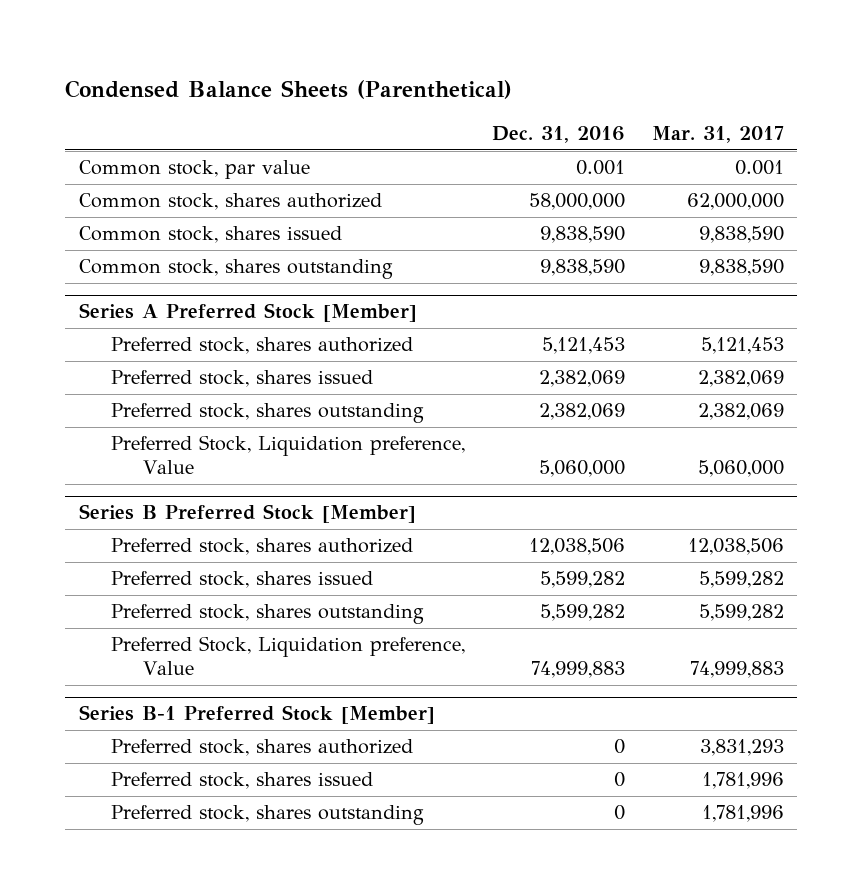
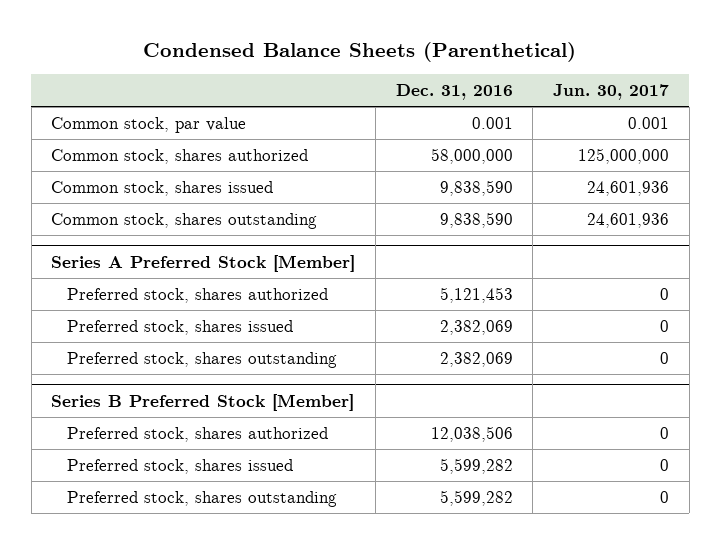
- | Dec. 31, 2016 | Mar. 31, 2017
+ | Dec. 31, 2016 | Jun. 30, 2017
@ Series A Preferred Stock [Member]
- Preferred Stock, Liquidation preference, Value | 5,060,000 | 5,060,000
@ Series B Preferred Stock [Member]
- Preferred Stock, Liquidation preference, Value | 74,999,883 | 74,999,883
- Series B-1 Preferred Stock [Member]
- Preferred stock, shares authorized | 0 | 3,831,293
- Preferred stock, shares issued | 0 | 1,781,996
- Preferred stock, shares outstanding | 0 | 1,781,996

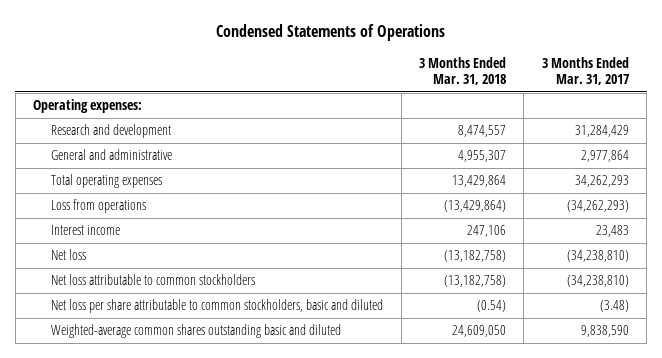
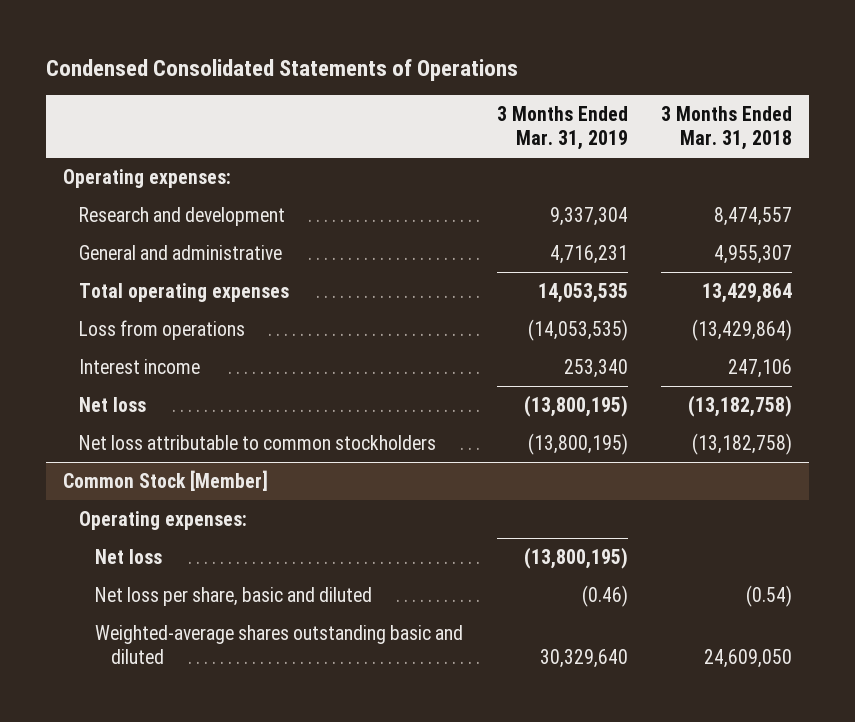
- Condensed Statements of Operations
+ Condensed Consolidated Statements of Operations
- | 3 Months Ended Mar. 31, 2018 | 3 Months Ended Mar. 31, 2017
+ | 3 Months Ended Mar. 31, 2019 | 3 Months Ended Mar. 31, 2018
- Net loss per share attributable to common stockholders, basic and diluted | (0.54) | (3.48)
- Weighted-average common shares outstanding basic and diluted | 24,609,050 | 9,838,590
+ Common Stock [Member]
+ Operating expenses:
+ Net loss | (13,800,195) |
+ Net loss per share, basic and diluted | (0.46) | (0.54)
+ Weighted-average shares outstanding basic and diluted | 30,329,640 | 24,609,050

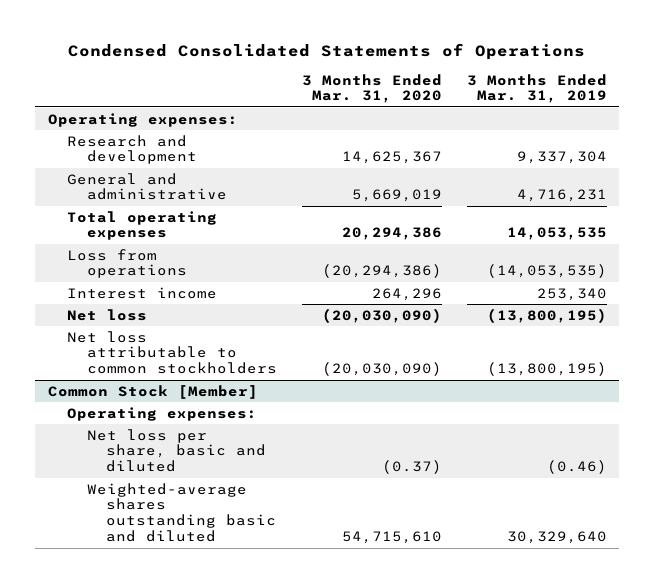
- | 3 Months Ended Mar. 31, 2019 | 3 Months Ended Mar. 31, 2018
+ | 3 Months Ended Mar. 31, 2020 | 3 Months Ended Mar. 31, 2019
@ Common Stock [Member]
- Net loss | (13,800,195) |

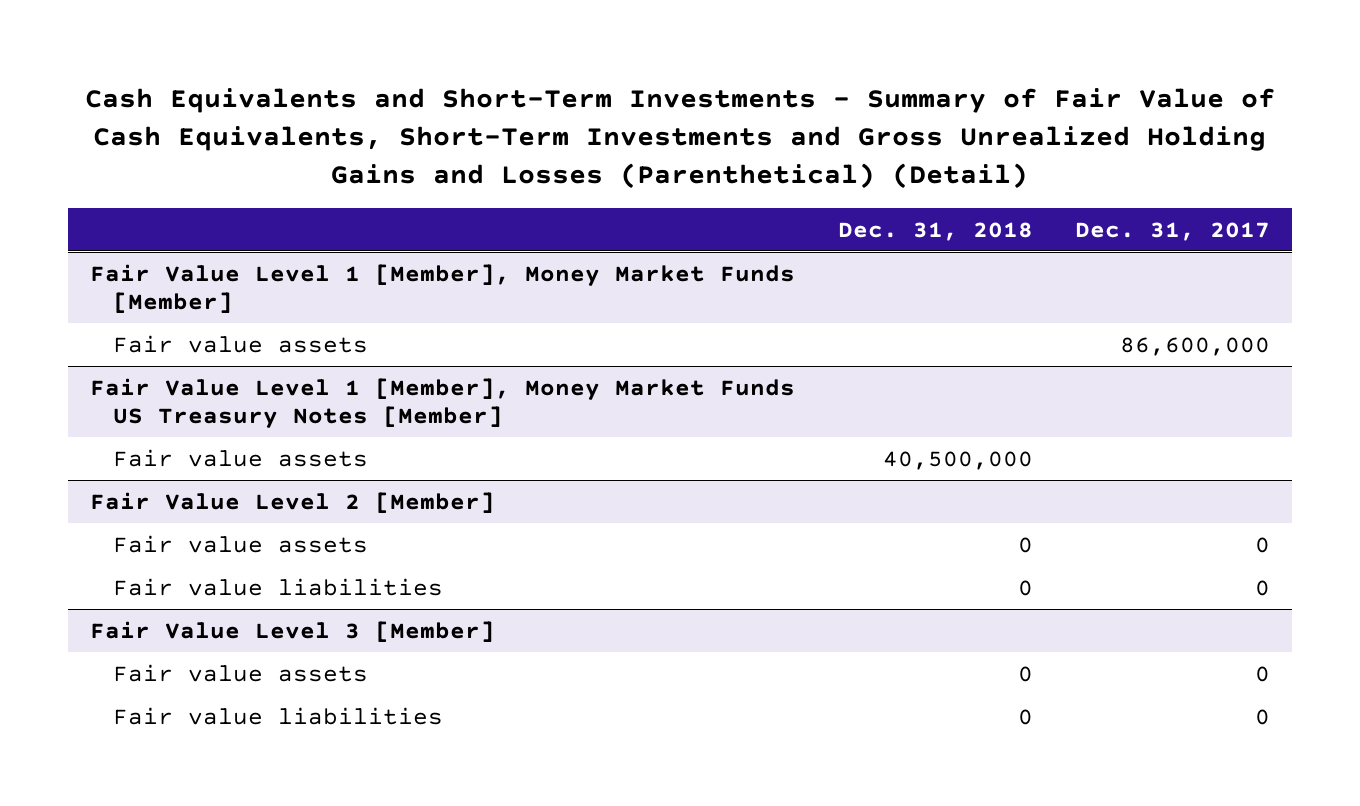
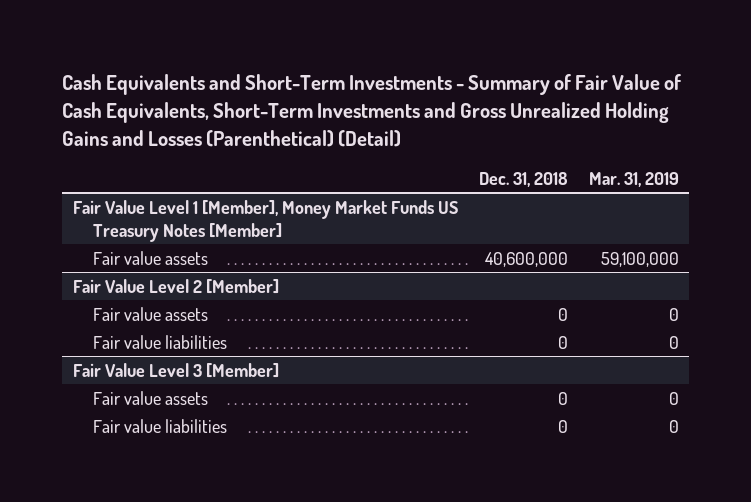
- | Dec. 31, 2018 | Dec. 31, 2017
+ | Dec. 31, 2018 | Mar. 31, 2019
- Fair Value Level 1 [Member], Money Market Funds [Member]
- Fair value assets | | 86,600,000
@ Fair Value Level 1 [Member], Money Market Funds US Treasury Notes [Member]
- Fair value assets | 40,500,000 |
+ Fair value assets | 40,600,000 | 59,100,000

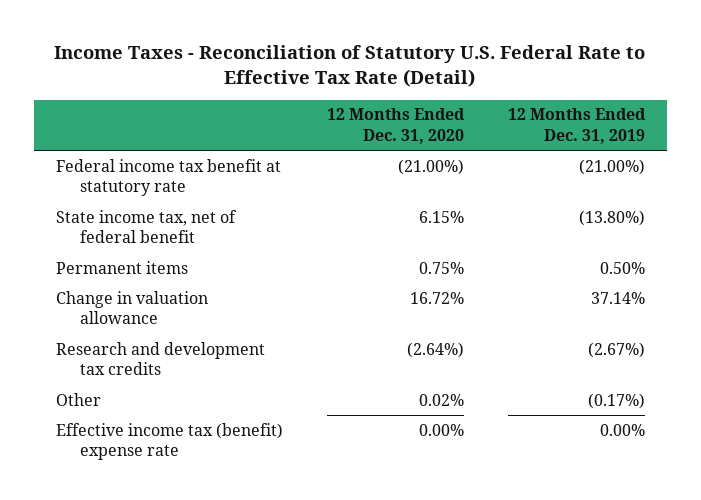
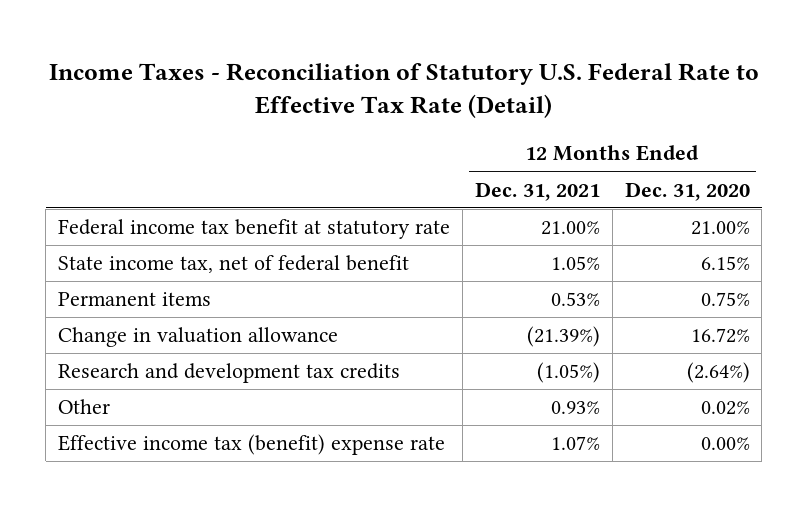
- | 12 Months Ended Dec. 31, 2020 | 12 Months Ended Dec. 31, 2019
+ | 12 Months Ended Dec. 31, 2021 | 12 Months Ended Dec. 31, 2020
- Federal income tax benefit at statutory rate | (21.00%) | (21.00%)
+ Federal income tax benefit at statutory rate | 21.00% | 21.00%

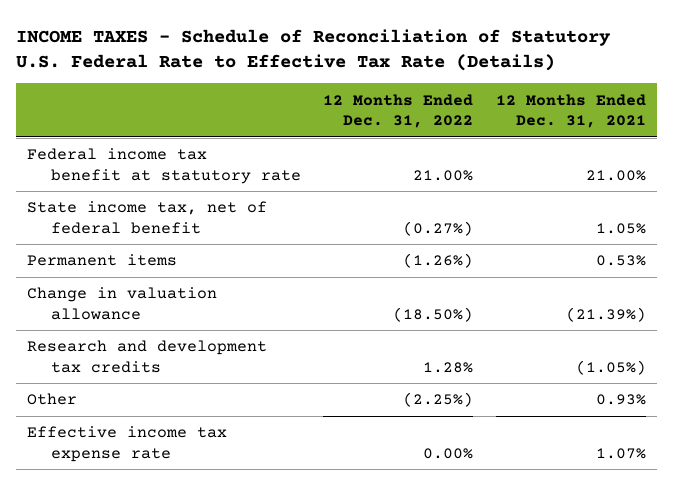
- Income Taxes - Reconciliation of Statutory U.S. Federal Rate to Effective Tax Rate (Detail)
+ INCOME TAXES - Schedule of Reconciliation of Statutory U.S. Federal Rate to Effective Tax Rate (Details)
- | 12 Months Ended Dec. 31, 2021 | 12 Months Ended Dec. 31, 2020
+ | 12 Months Ended Dec. 31, 2022 | 12 Months Ended Dec. 31, 2021
- Effective income tax (benefit) expense rate | 1.07% | 0.00%
+ Effective income tax expense rate | 0.00% | 1.07%

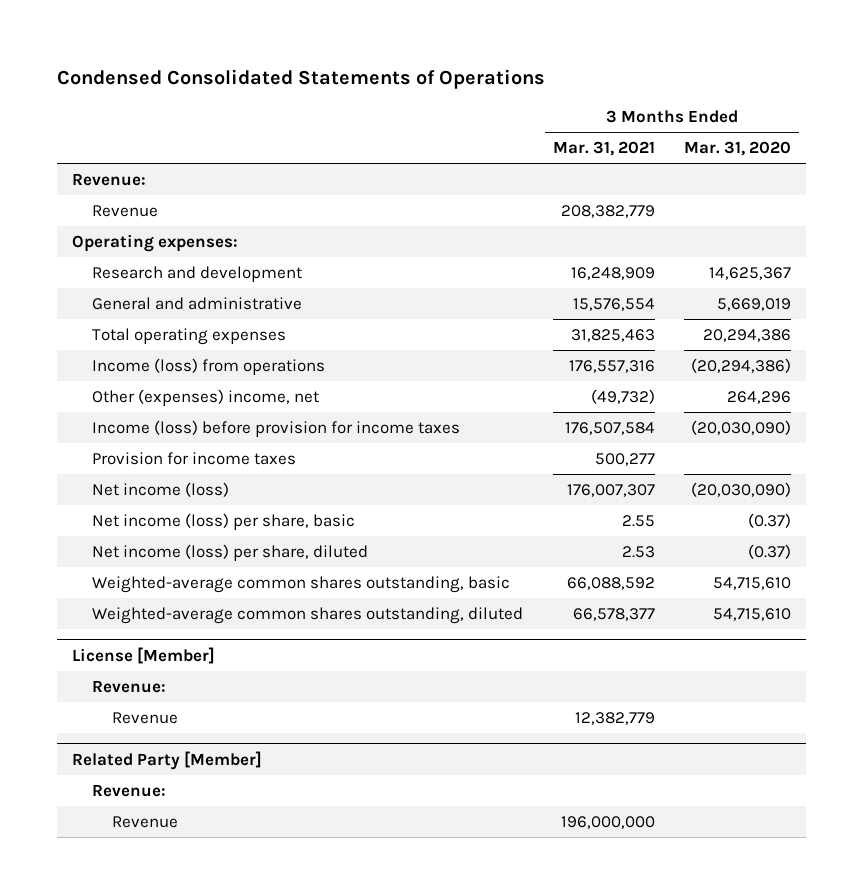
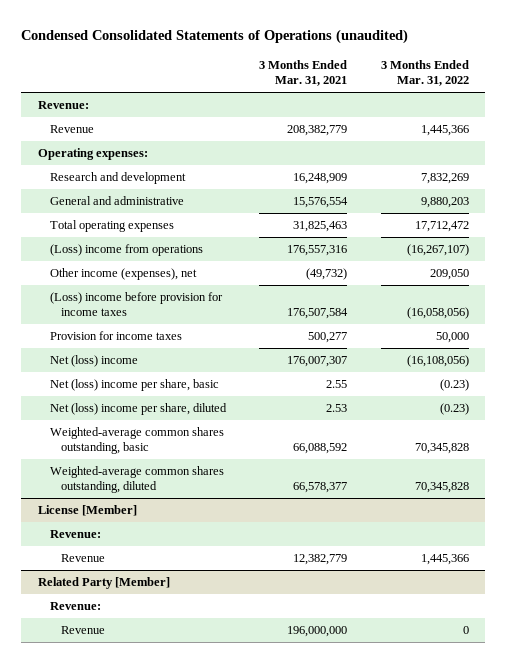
- Condensed Consolidated Statements of Operations
+ Condensed Consolidated Statements of Operations (unaudited)
- | 3 Months Ended Mar. 31, 2021 | 3 Months Ended Mar. 31, 2020
+ | 3 Months Ended Mar. 31, 2021 | 3 Months Ended Mar. 31, 2022
- Income (loss) from operations | 176,557,316 | (20,294,386)
- Other (expenses) income, net | (49,732) | 264,296
- Income (loss) before provision for income taxes | 176,507,584 | (20,030,090)
+ (Loss) income from operations | 176,557,316 | (16,267,107)
+ Other income (expenses), net | (49,732) | 209,050
+ (Loss) income before provision for income taxes | 176,507,584 | (16,058,056)
- Net income (loss) | 176,007,307 | (20,030,090)
- Net income (loss) per share, basic | 2.55 | (0.37)
- Net income (loss) per share, diluted | 2.53 | (0.37)
+ Net (loss) income | 176,007,307 | (16,108,056)
+ Net (loss) income per share, basic | 2.55 | (0.23)
+ Net (loss) income per share, diluted | 2.53 | (0.23)

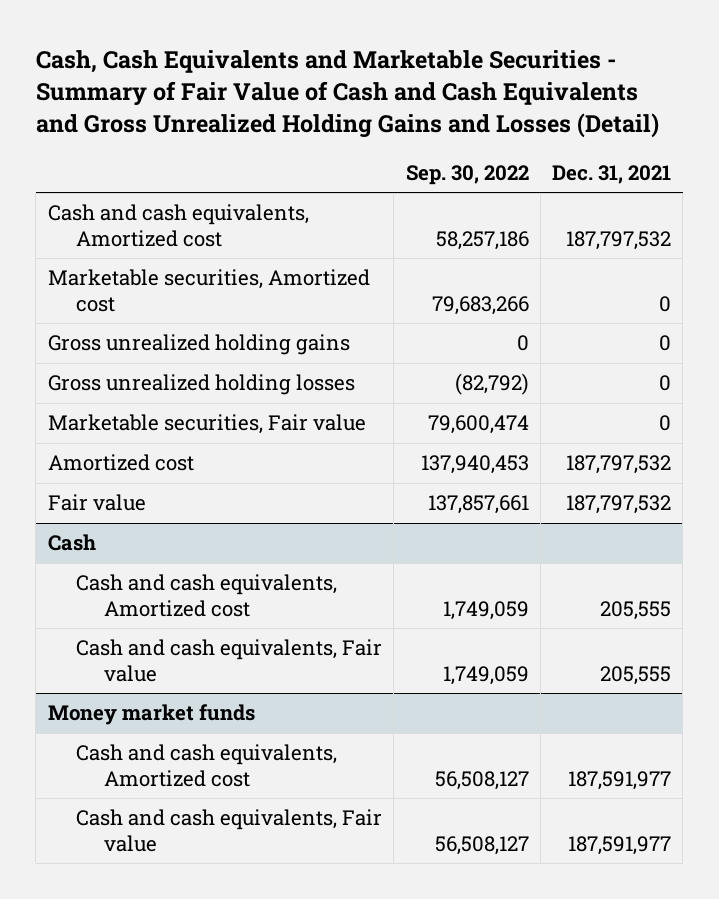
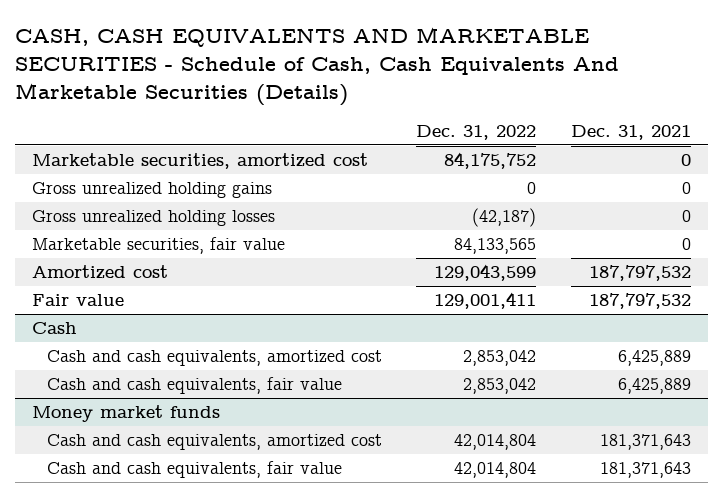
- Cash, Cash Equivalents and Marketable Securities - Summary of Fair Value of Cash and Cash Equivalents and Gross Unrealized Holding Gains and Losses (Detail)
+ CASH, CASH EQUIVALENTS AND MARKETABLE SECURITIES - Schedule of Cash, Cash Equivalents And Marketable Securities (Details)
- | Sep. 30, 2022 | Dec. 31, 2021
+ | Dec. 31, 2022 | Dec. 31, 2021
- Cash and cash equivalents, Amortized cost | 58,257,186 | 187,797,532
- Marketable securities, Amortized cost | 79,683,266 | 0
+ Marketable securities, amortized cost | 84,175,752 | 0
- Marketable securities, Fair value | 79,600,474 | 0
+ Marketable securities, fair value | 84,133,565 | 0
@ Cash
- Cash and cash equivalents, Amortized cost | 1,749,059 | 205,555
- Cash and cash equivalents, Fair value | 1,749,059 | 205,555
+ Cash and cash equivalents, amortized cost | 2,853,042 | 6,425,889
+ Cash and cash equivalents, fair value | 2,853,042 | 6,425,889
@ Money market funds
- Cash and cash equivalents, Amortized cost | 56,508,127 | 187,591,977
- Cash and cash equivalents, Fair value | 56,508,127 | 187,591,977
+ Cash and cash equivalents, amortized cost | 42,014,804 | 181,371,643
+ Cash and cash equivalents, fair value | 42,014,804 | 181,371,643

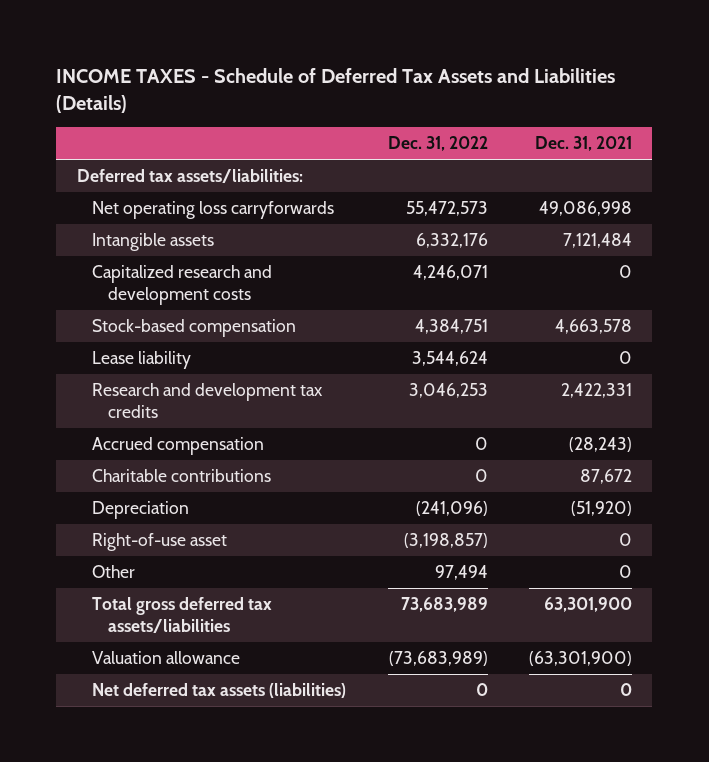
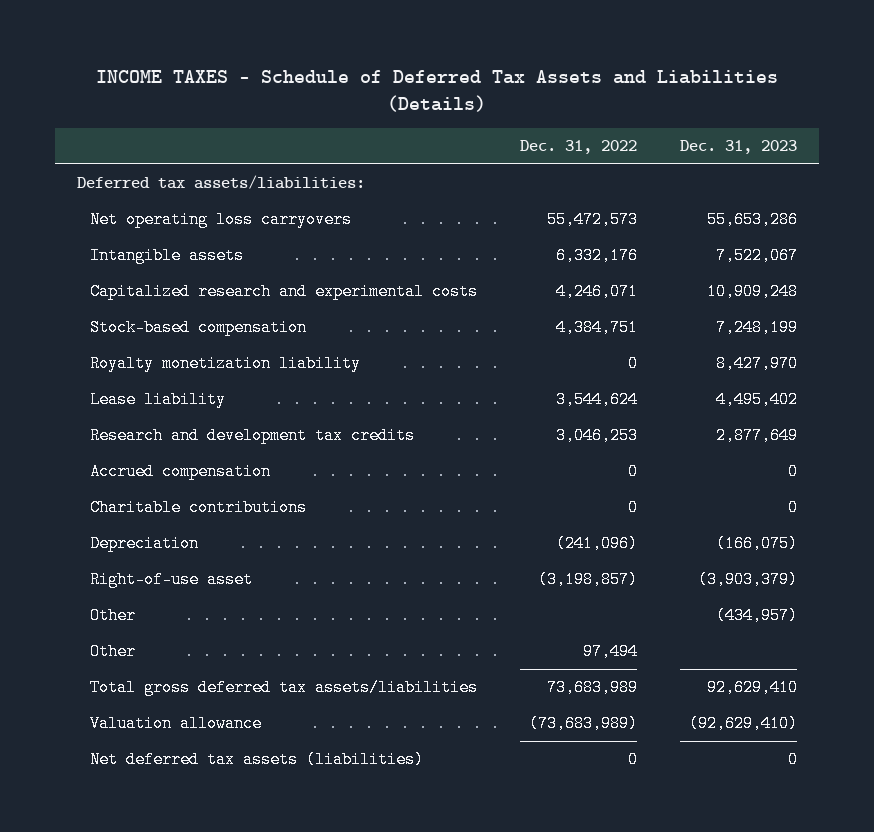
- | Dec. 31, 2022 | Dec. 31, 2021
+ | Dec. 31, 2022 | Dec. 31, 2023
- Net operating loss carryforwards | 55,472,573 | 49,086,998
+ Net operating loss carryovers | 55,472,573 | 55,653,286
- Capitalized research and development costs | 4,246,071 | 0
+ Capitalized research and experimental costs | 4,246,071 | 10,909,248
+ Royalty monetization liability | 0 | 8,427,970
+ Other | | (434,957)

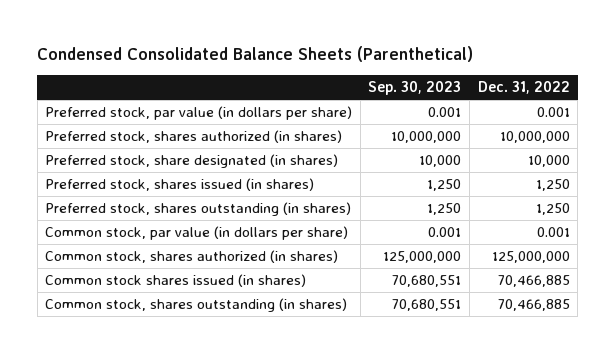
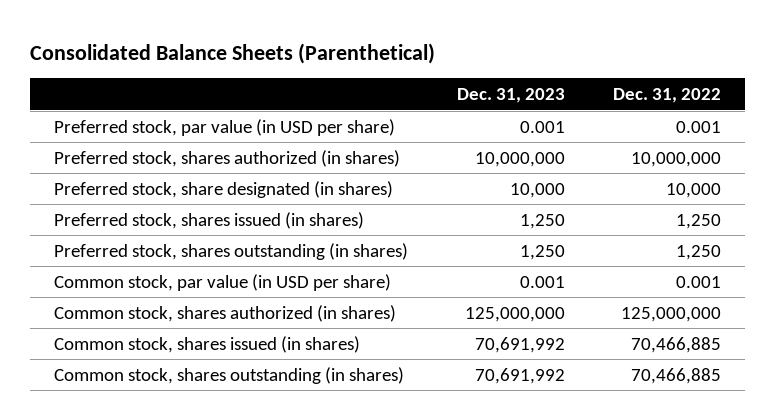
- Condensed Consolidated Balance Sheets (Parenthetical)
+ Consolidated Balance Sheets (Parenthetical)
- | Sep. 30, 2023 | Dec. 31, 2022
+ | Dec. 31, 2023 | Dec. 31, 2022
- Preferred stock, par value (in dollars per share) | 0.001 | 0.001
+ Preferred stock, par value (in USD per share) | 0.001 | 0.001
- Common stock, par value (in dollars per share) | 0.001 | 0.001
+ Common stock, par value (in USD per share) | 0.001 | 0.001
- Common stock shares issued (in shares) | 70,680,551 | 70,466,885
+ Common stock, shares issued (in shares) | 70,691,992 | 70,466,885

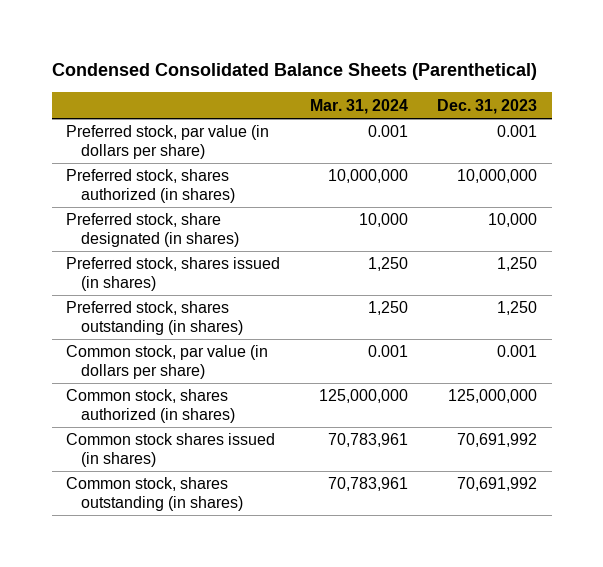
- Consolidated Balance Sheets (Parenthetical)
+ Condensed Consolidated Balance Sheets (Parenthetical)
- | Dec. 31, 2023 | Dec. 31, 2022
+ | Mar. 31, 2024 | Dec. 31, 2023
- Preferred stock, par value (in USD per share) | 0.001 | 0.001
+ Preferred stock, par value (in dollars per share) | 0.001 | 0.001
- Common stock, par value (in USD per share) | 0.001 | 0.001
+ Common stock, par value (in dollars per share) | 0.001 | 0.001
- Common stock, shares issued (in shares) | 70,691,992 | 70,466,885
+ Common stock shares issued (in shares) | 70,783,961 | 70,691,992

